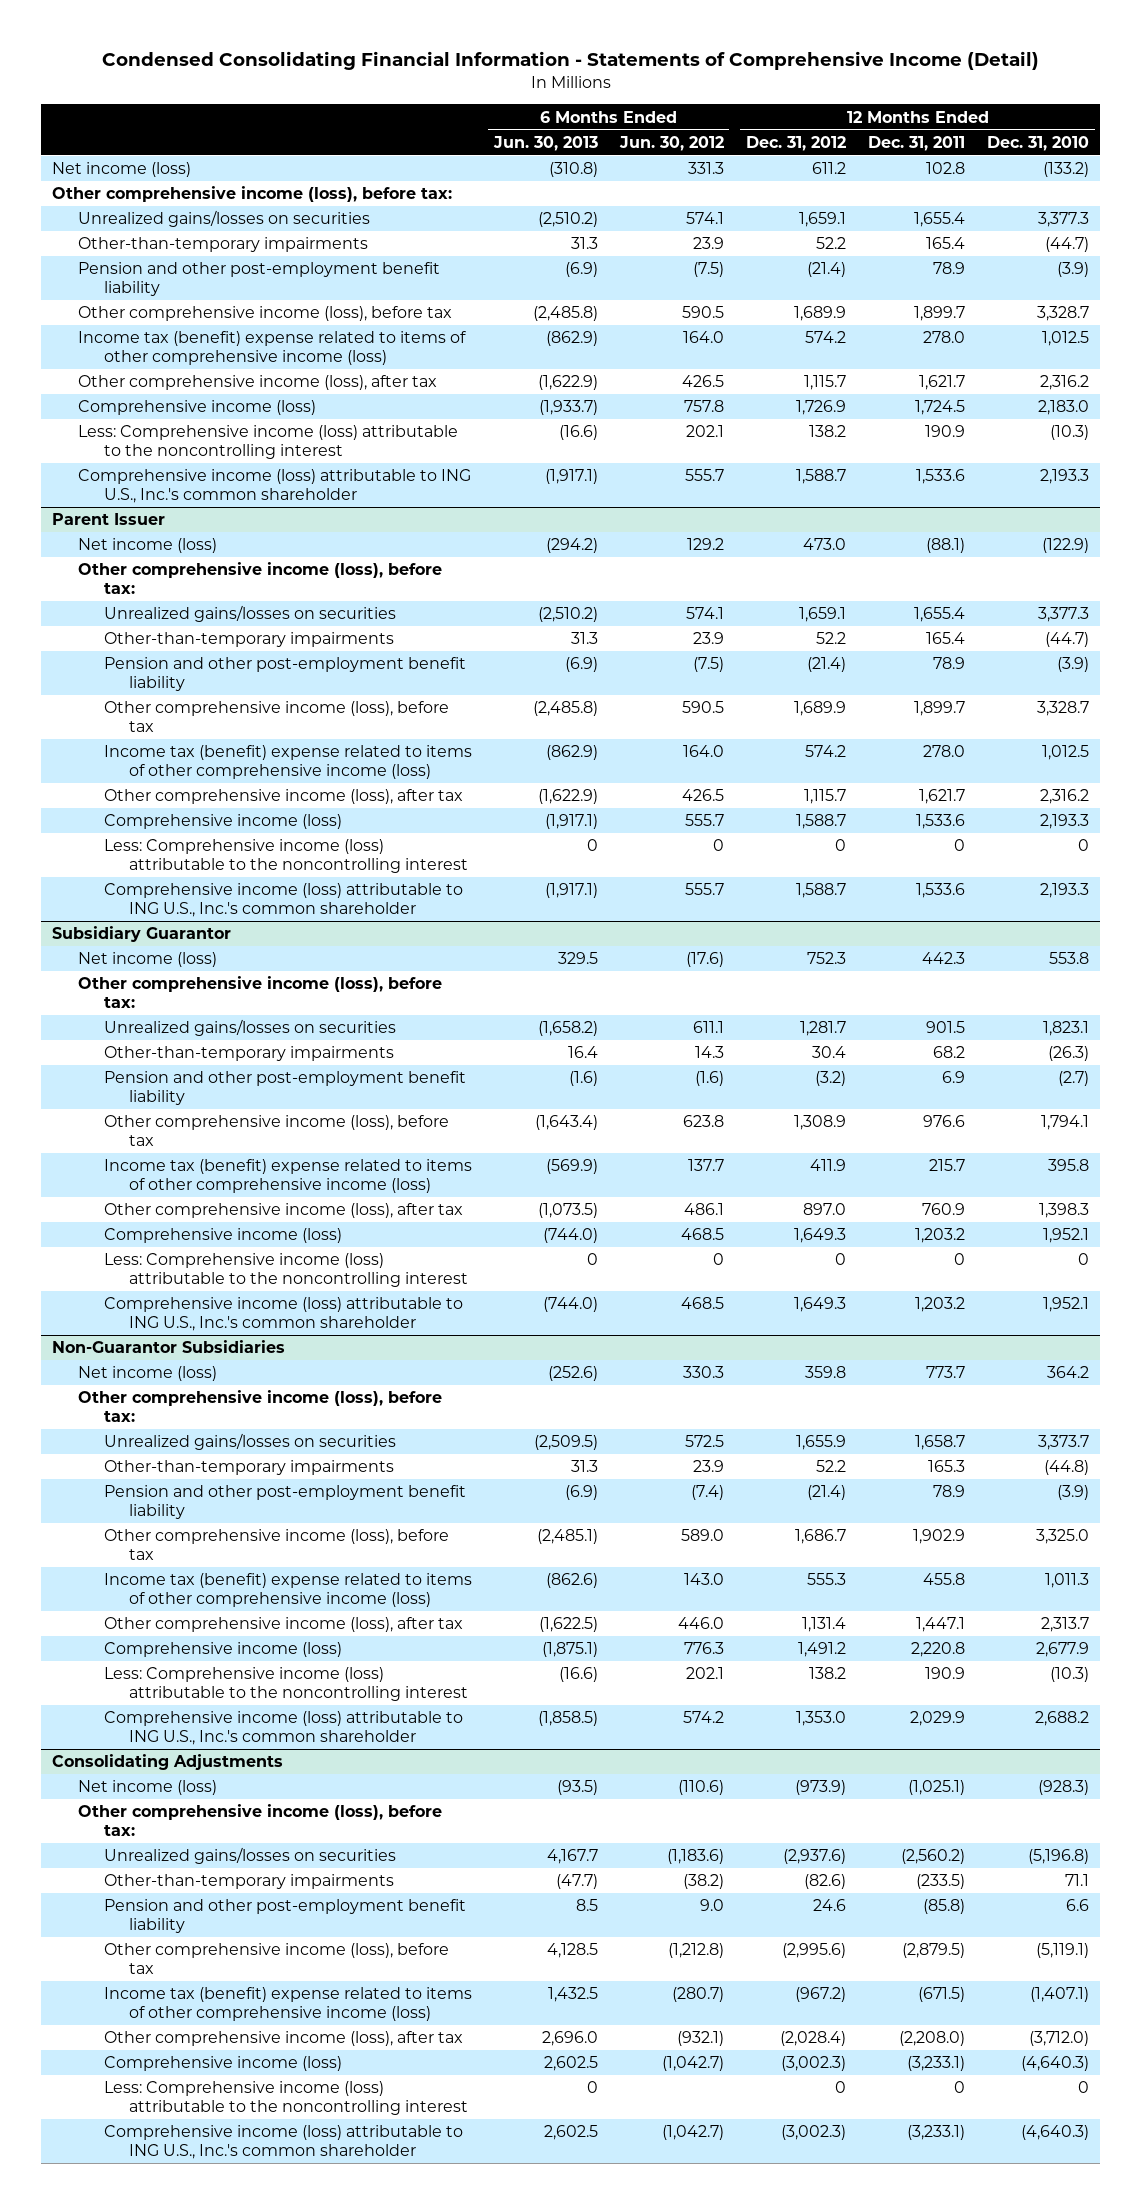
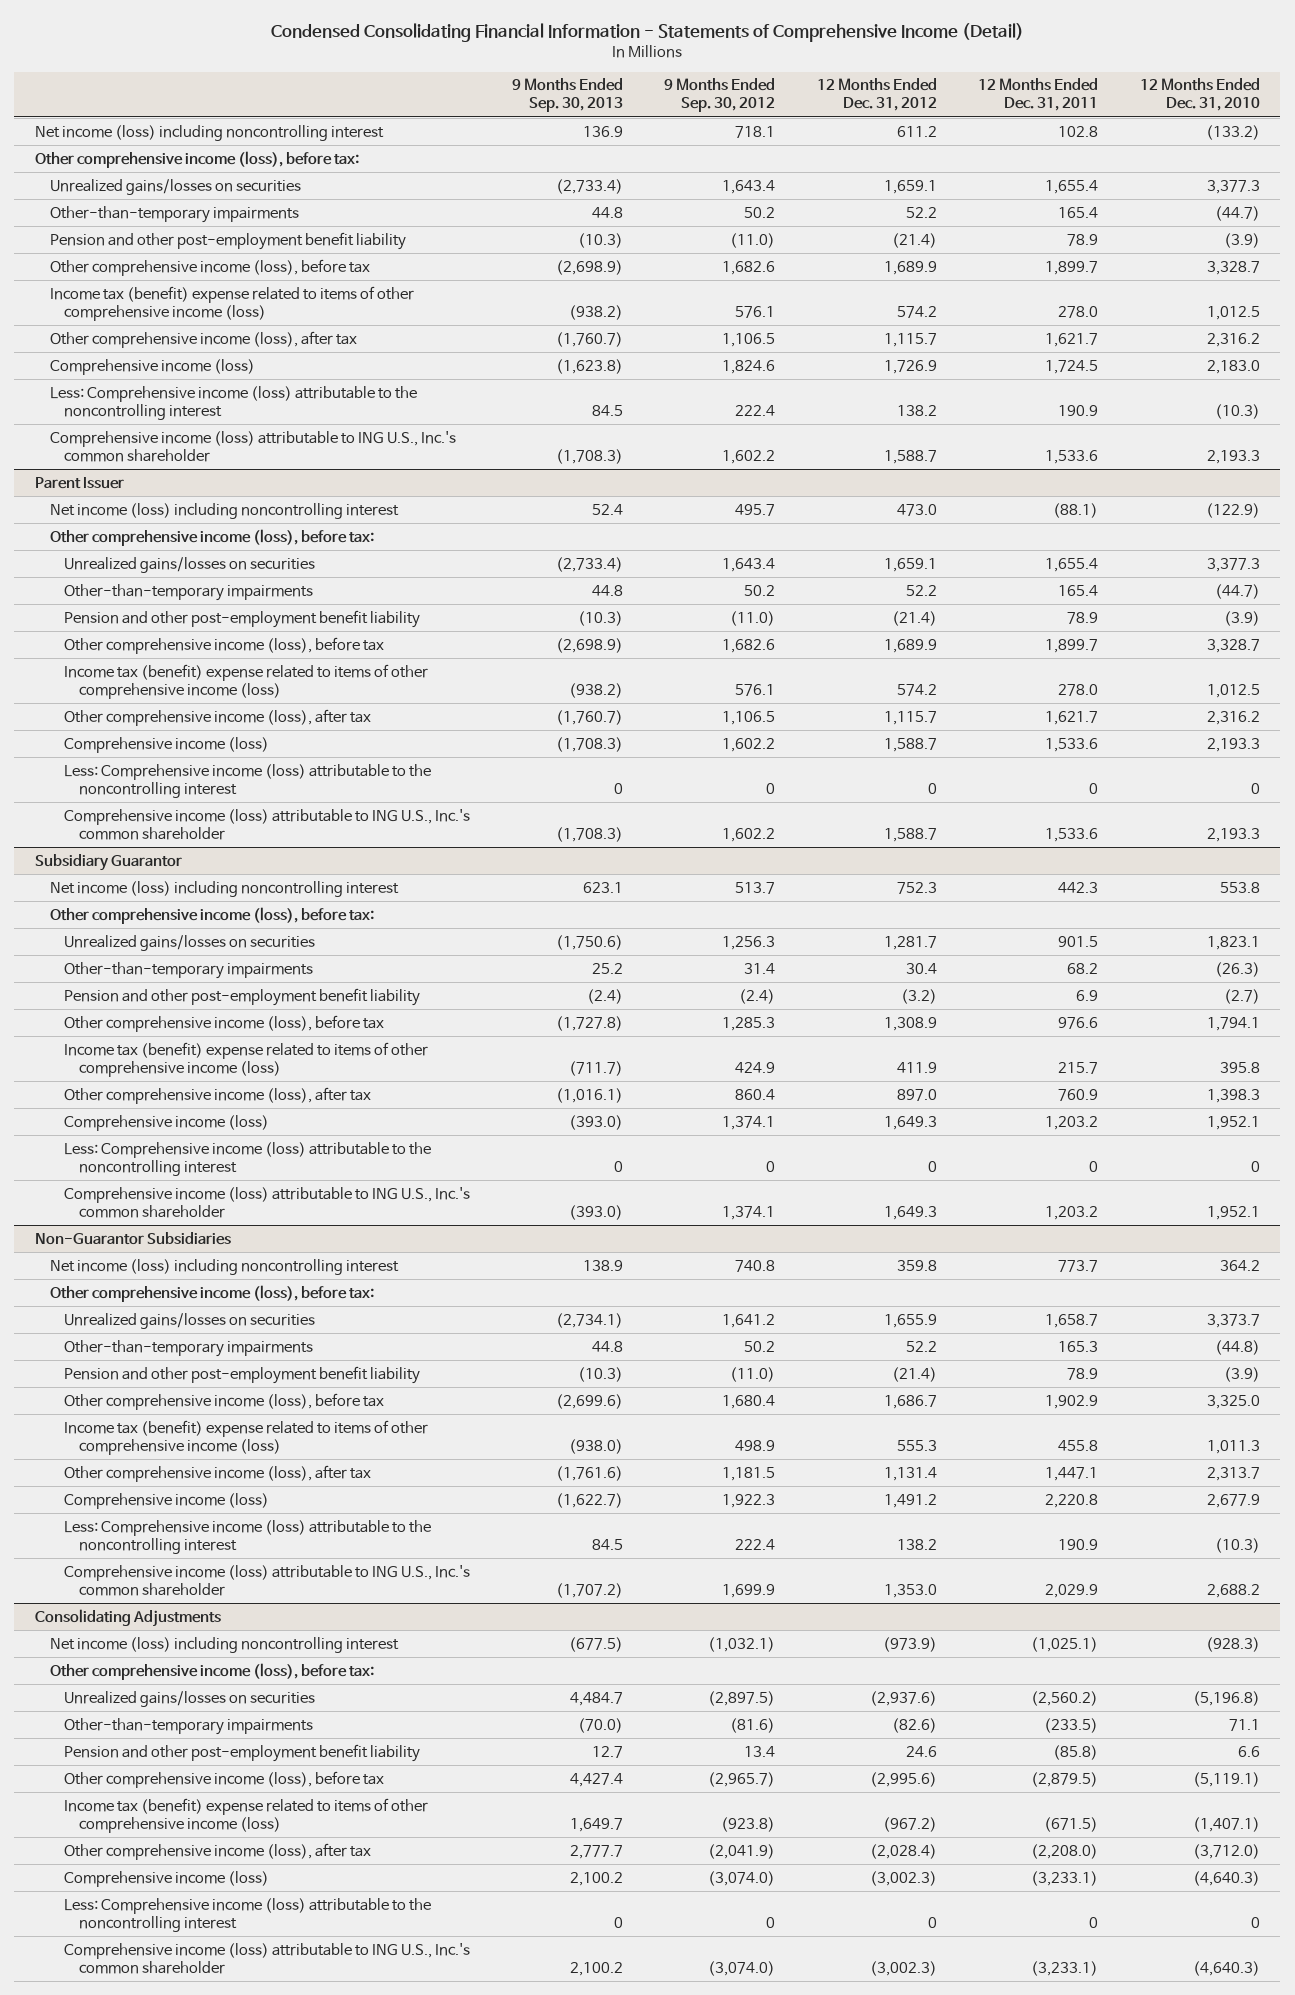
- | 6 Months Ended Jun. 30, 2013 | 6 Months Ended Jun. 30, 2012 | 12 Months Ended Dec. 31, 2012 | 12 Months Ended Dec. 31, 2011 | 12 Months Ended Dec. 31, 2010
+ | 9 Months Ended Sep. 30, 2013 | 9 Months Ended Sep. 30, 2012 | 12 Months Ended Dec. 31, 2012 | 12 Months Ended Dec. 31, 2011 | 12 Months Ended Dec. 31, 2010
- Net income (loss) | (310.8) | 331.3 | 611.2 | 102.8 | (133.2)
+ Net income (loss) including noncontrolling interest | 136.9 | 718.1 | 611.2 | 102.8 | (133.2)
@ Parent Issuer
- Net income (loss) | (294.2) | 129.2 | 473.0 | (88.1) | (122.9)
+ Net income (loss) including noncontrolling interest | 52.4 | 495.7 | 473.0 | (88.1) | (122.9)
@ Subsidiary Guarantor
- Net income (loss) | 329.5 | (17.6) | 752.3 | 442.3 | 553.8
+ Net income (loss) including noncontrolling interest | 623.1 | 513.7 | 752.3 | 442.3 | 553.8
@ Non-Guarantor Subsidiaries
- Net income (loss) | (252.6) | 330.3 | 359.8 | 773.7 | 364.2
+ Net income (loss) including noncontrolling interest | 138.9 | 740.8 | 359.8 | 773.7 | 364.2
@ Consolidating Adjustments
- Net income (loss) | (93.5) | (110.6) | (973.9) | (1,025.1) | (928.3)
+ Net income (loss) including noncontrolling interest | (677.5) | (1,032.1) | (973.9) | (1,025.1) | (928.3)

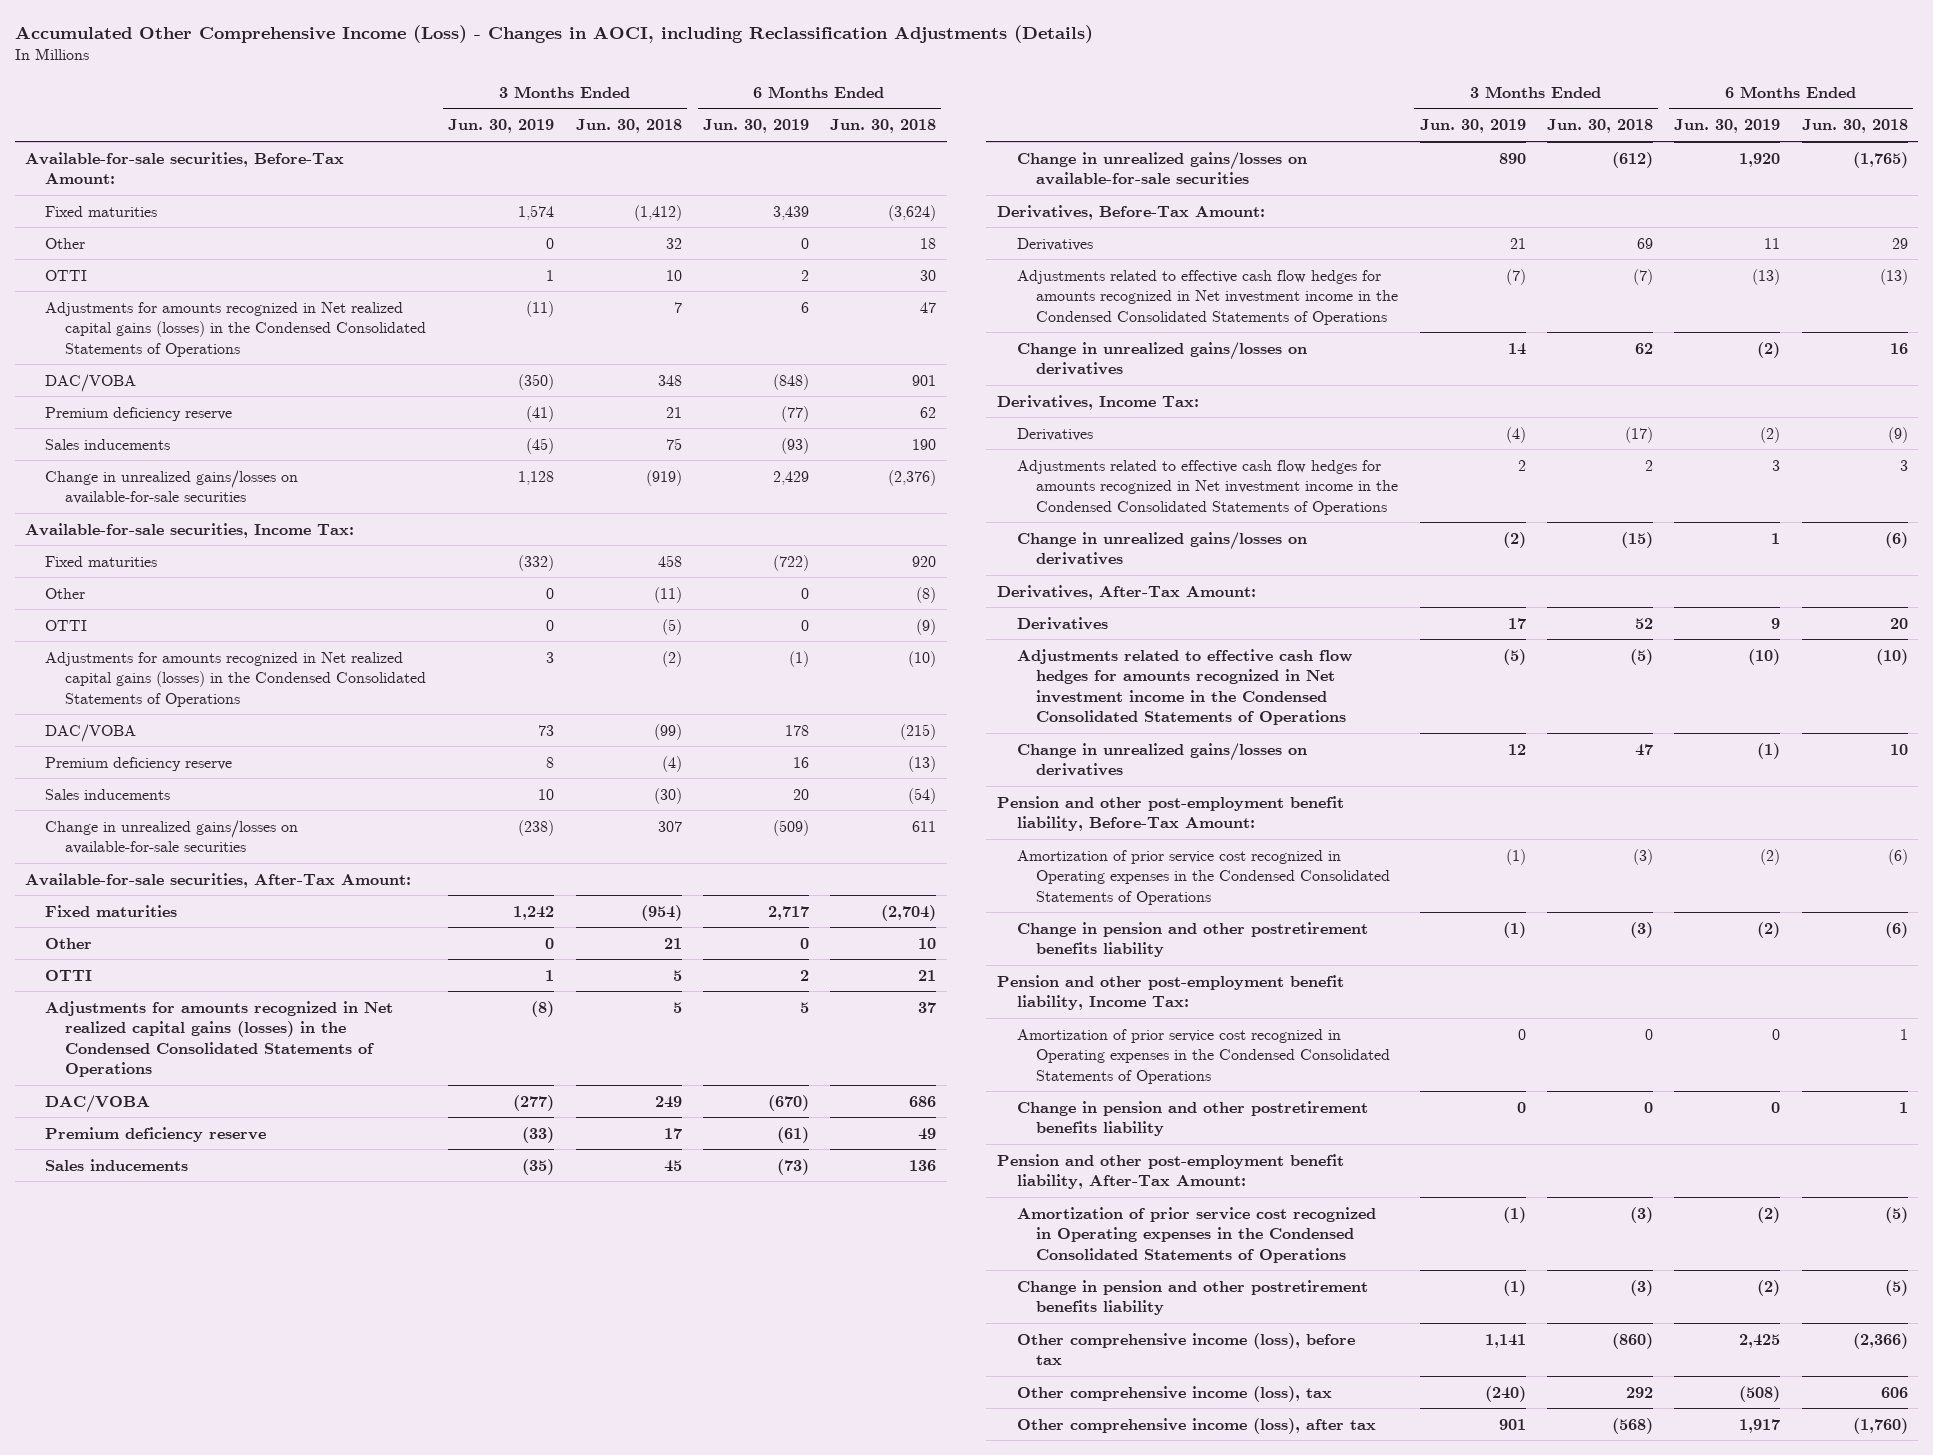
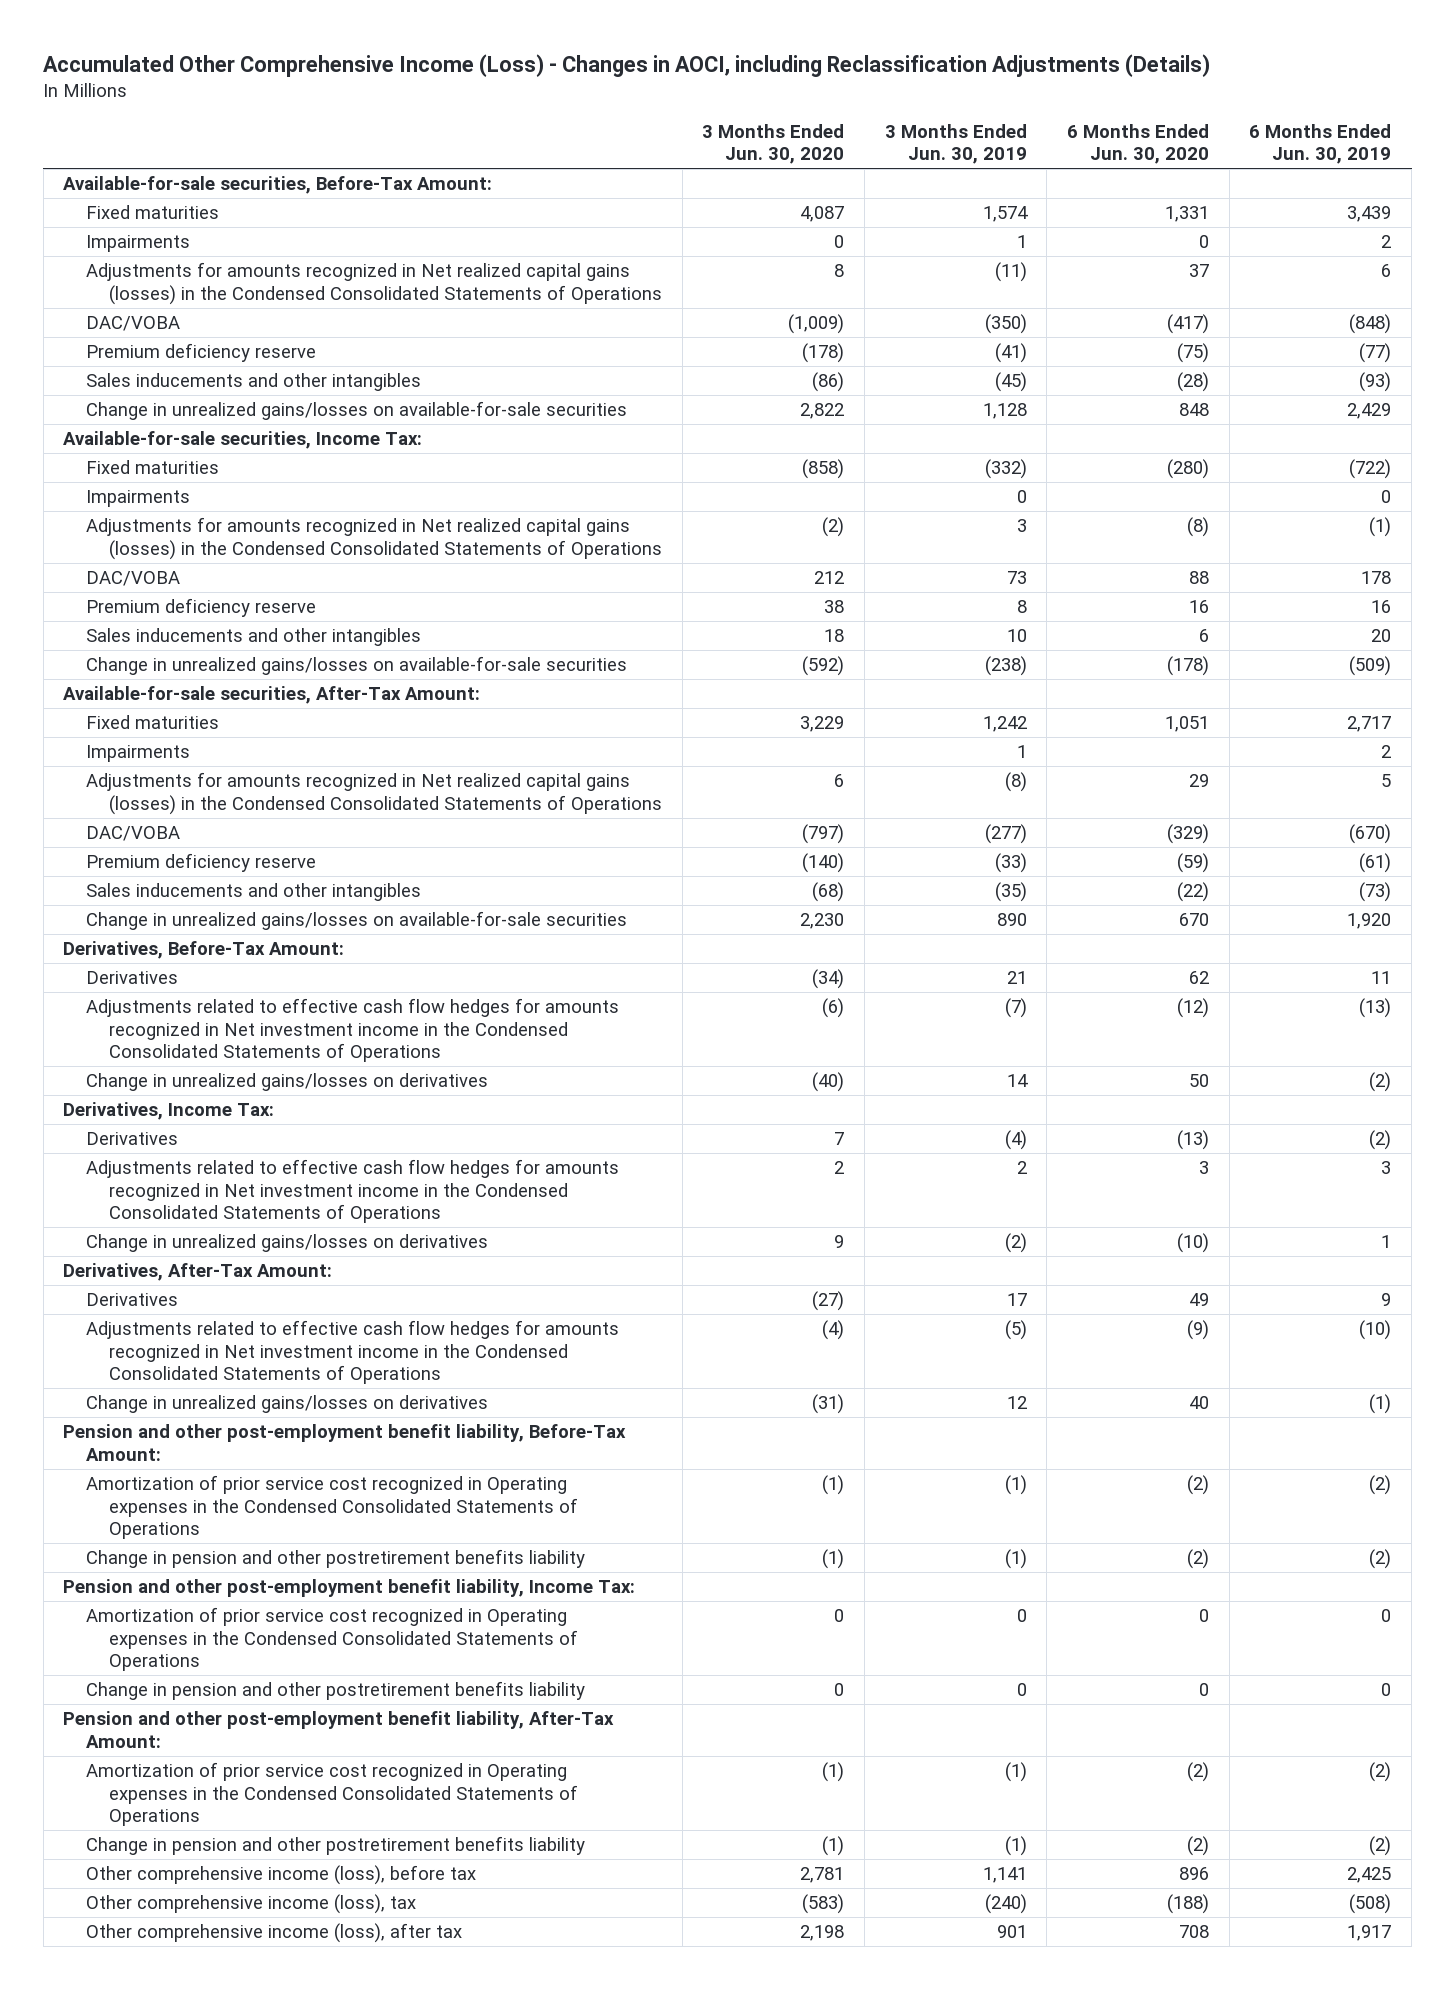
- | 3 Months Ended Jun. 30, 2019 | 3 Months Ended Jun. 30, 2018 | 6 Months Ended Jun. 30, 2019 | 6 Months Ended Jun. 30, 2018
+ | 3 Months Ended Jun. 30, 2020 | 3 Months Ended Jun. 30, 2019 | 6 Months Ended Jun. 30, 2020 | 6 Months Ended Jun. 30, 2019
- Other | 0 | 32 | 0 | 18
- OTTI | 1 | 10 | 2 | 30
+ Impairments | 0 | 1 | 0 | 2
- Sales inducements | (45) | 75 | (93) | 190
+ Sales inducements and other intangibles | (86) | (45) | (28) | (93)
- Other | 0 | (11) | 0 | (8)
- OTTI | 0 | (5) | 0 | (9)
+ Impairments | | 0 | | 0
- Sales inducements | 10 | (30) | 20 | (54)
+ Sales inducements and other intangibles | 18 | 10 | 6 | 20
- Other | 0 | 21 | 0 | 10
- OTTI | 1 | 5 | 2 | 21
+ Impairments | | 1 | | 2
- Sales inducements | (35) | 45 | (73) | 136
+ Sales inducements and other intangibles | (68) | (35) | (22) | (73)

